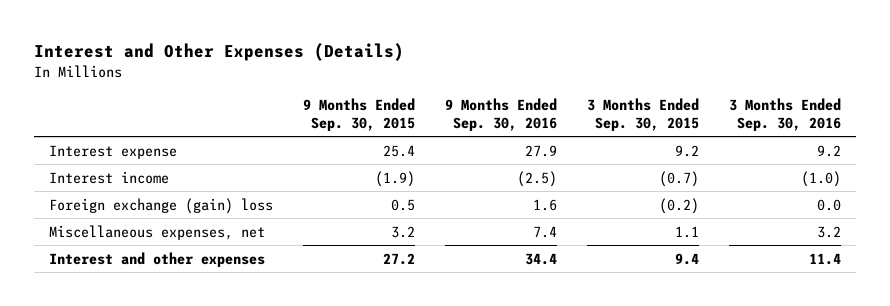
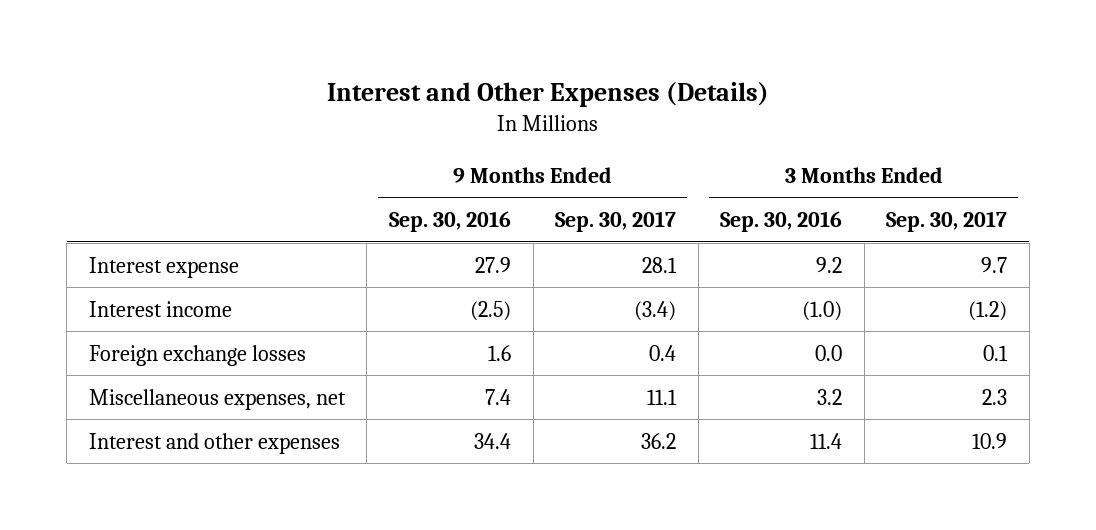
- | 9 Months Ended Sep. 30, 2015 | 9 Months Ended Sep. 30, 2016 | 3 Months Ended Sep. 30, 2015 | 3 Months Ended Sep. 30, 2016
+ | 9 Months Ended Sep. 30, 2016 | 9 Months Ended Sep. 30, 2017 | 3 Months Ended Sep. 30, 2016 | 3 Months Ended Sep. 30, 2017
- Foreign exchange (gain) loss | 0.5 | 1.6 | (0.2) | 0.0
+ Foreign exchange losses | 1.6 | 0.4 | 0.0 | 0.1

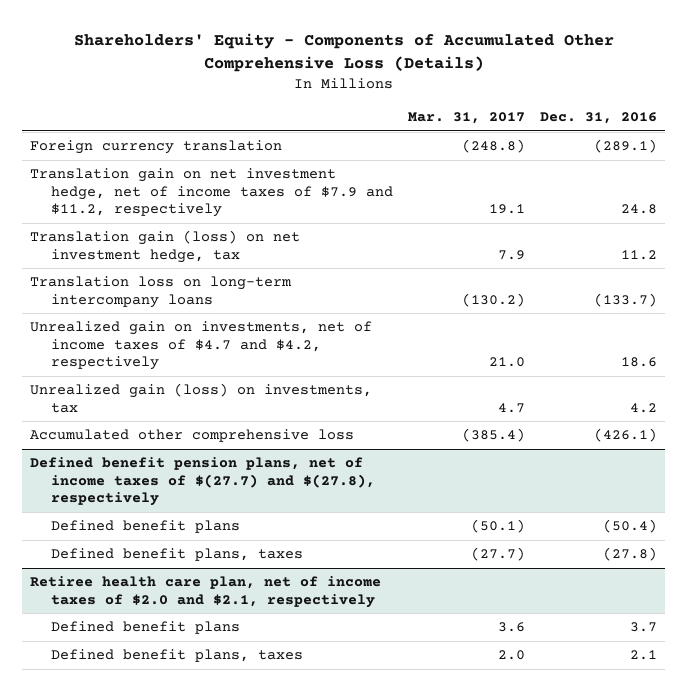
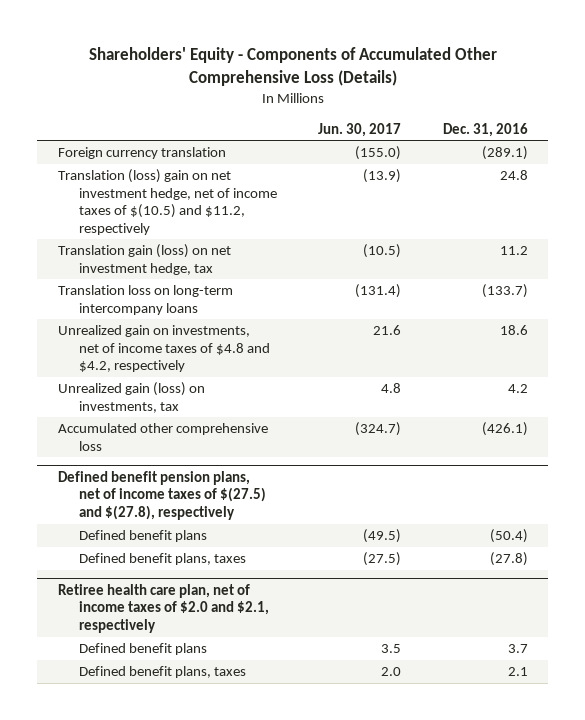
- | Mar. 31, 2017 | Dec. 31, 2016
+ | Jun. 30, 2017 | Dec. 31, 2016
- Translation gain on net investment hedge, net of income taxes of $7.9 and $11.2, respectively | 19.1 | 24.8
+ Translation (loss) gain on net investment hedge, net of income taxes of $(10.5) and $11.2, respectively | (13.9) | 24.8
- Unrealized gain on investments, net of income taxes of $4.7 and $4.2, respectively | 21.0 | 18.6
+ Unrealized gain on investments, net of income taxes of $4.8 and $4.2, respectively | 21.6 | 18.6
- Defined benefit pension plans, net of income taxes of $(27.7) and $(27.8), respectively
+ Defined benefit pension plans, net of income taxes of $(27.5) and $(27.8), respectively

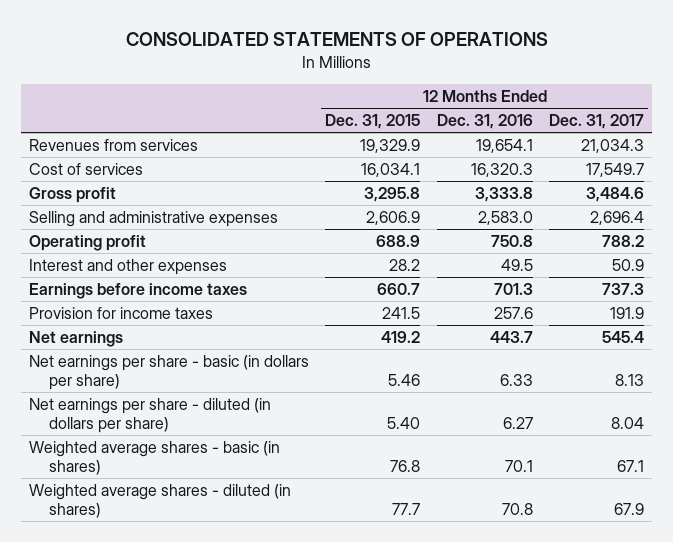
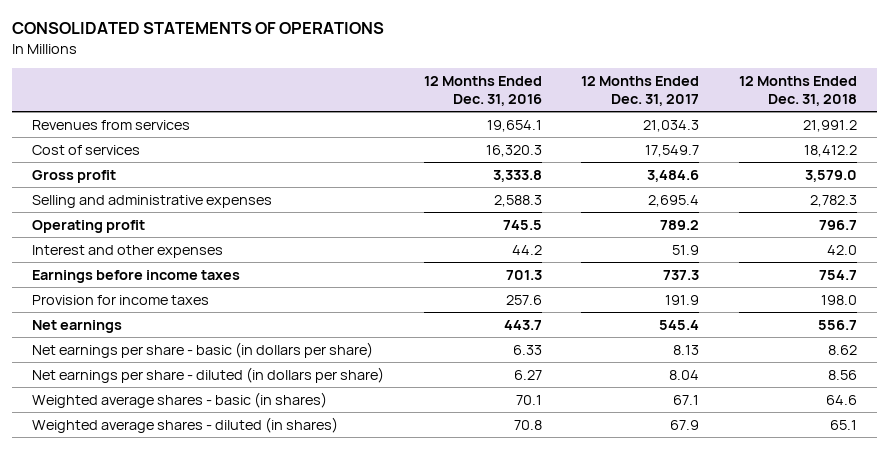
- | 12 Months Ended Dec. 31, 2015 | 12 Months Ended Dec. 31, 2016 | 12 Months Ended Dec. 31, 2017
+ | 12 Months Ended Dec. 31, 2016 | 12 Months Ended Dec. 31, 2017 | 12 Months Ended Dec. 31, 2018
- Selling and administrative expenses | 2,606.9 | 2,583.0 | 2,696.4
- Operating profit | 688.9 | 750.8 | 788.2
- Interest and other expenses | 28.2 | 49.5 | 50.9
+ Selling and administrative expenses | 2,588.3 | 2,695.4 | 2,782.3
+ Operating profit | 745.5 | 789.2 | 796.7
+ Interest and other expenses | 44.2 | 51.9 | 42.0

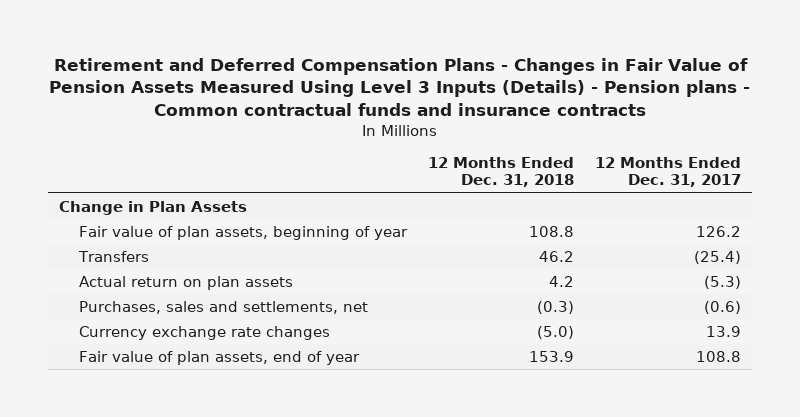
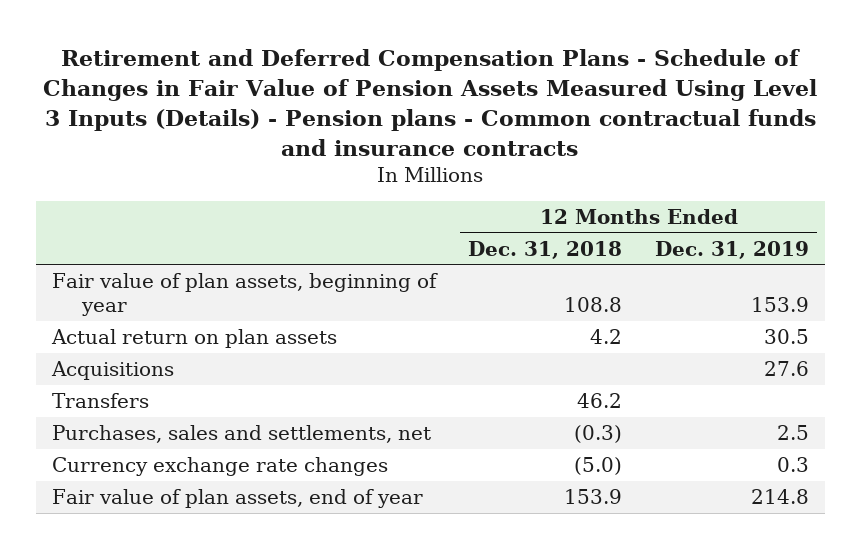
- Retirement and Deferred Compensation Plans - Changes in Fair Value of Pension Assets Measured Using Level 3 Inputs (Details) - Pension plans - Common contractual funds and insurance contracts
+ Retirement and Deferred Compensation Plans - Schedule of Changes in Fair Value of Pension Assets Measured Using Level 3 Inputs (Details) - Pension plans - Common contractual funds and insurance contracts
- | 12 Months Ended Dec. 31, 2018 | 12 Months Ended Dec. 31, 2017
+ | 12 Months Ended Dec. 31, 2018 | 12 Months Ended Dec. 31, 2019
- Change in Plan Assets
+ Acquisitions | | 27.6
moved down: Transfers | 46.2 |

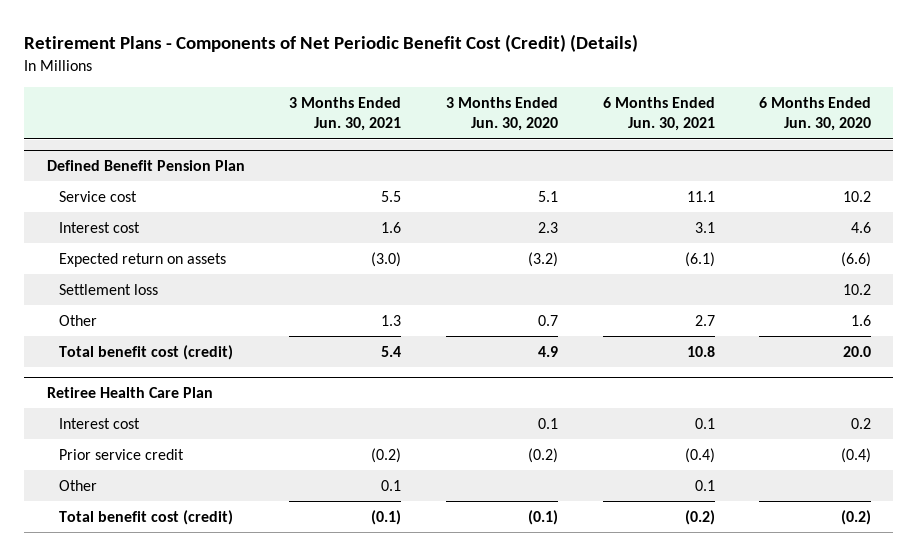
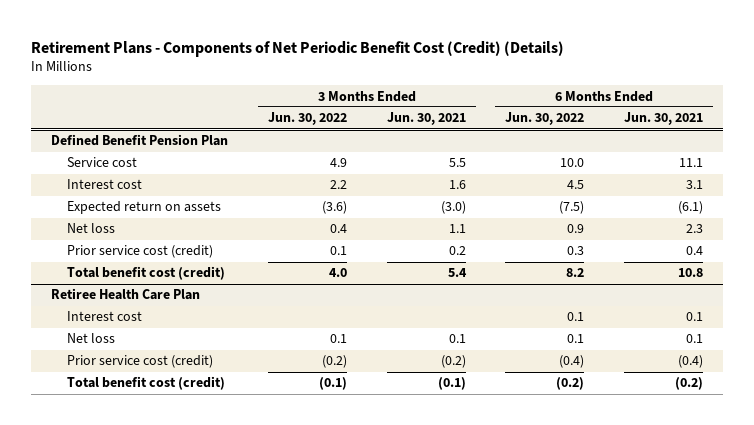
- | 3 Months Ended Jun. 30, 2021 | 3 Months Ended Jun. 30, 2020 | 6 Months Ended Jun. 30, 2021 | 6 Months Ended Jun. 30, 2020
+ | 3 Months Ended Jun. 30, 2022 | 3 Months Ended Jun. 30, 2021 | 6 Months Ended Jun. 30, 2022 | 6 Months Ended Jun. 30, 2021
@ Defined Benefit Pension Plan
- Settlement loss | | | | 10.2
- Other | 1.3 | 0.7 | 2.7 | 1.6
+ Net loss | 0.4 | 1.1 | 0.9 | 2.3
+ Prior service cost (credit) | 0.1 | 0.2 | 0.3 | 0.4
@ Retiree Health Care Plan
- Prior service credit | (0.2) | (0.2) | (0.4) | (0.4)
- Other | 0.1 | | 0.1 |
+ Net loss | 0.1 | 0.1 | 0.1 | 0.1
+ Prior service cost (credit) | (0.2) | (0.2) | (0.4) | (0.4)

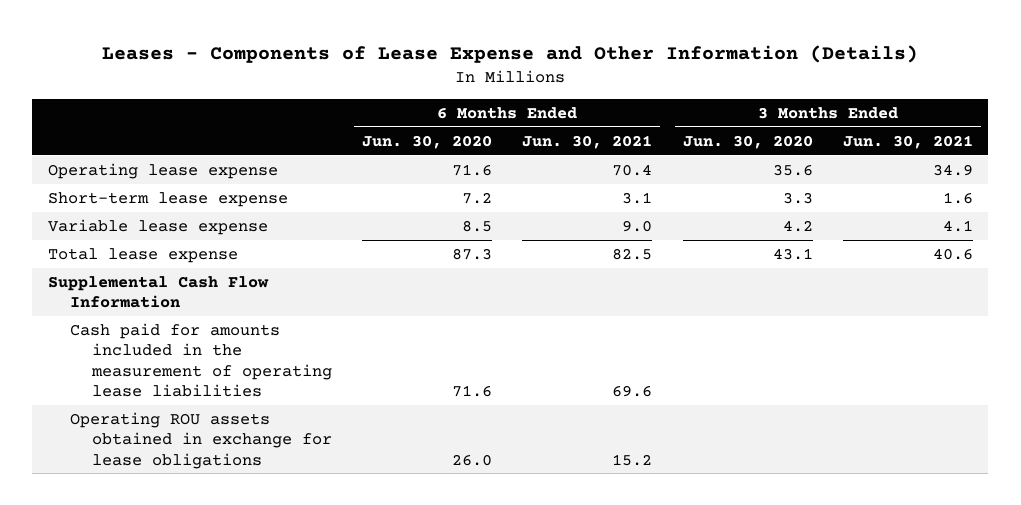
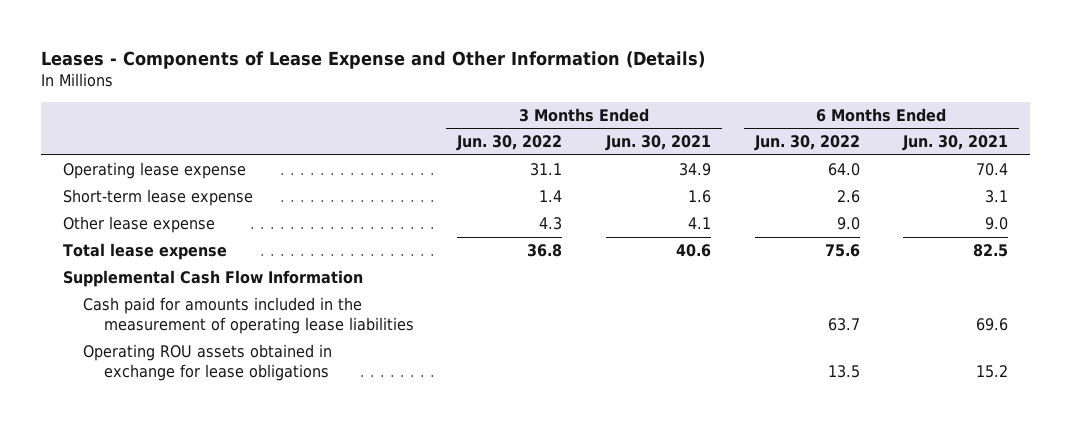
- | 6 Months Ended Jun. 30, 2020 | 6 Months Ended Jun. 30, 2021 | 3 Months Ended Jun. 30, 2020 | 3 Months Ended Jun. 30, 2021
+ | 3 Months Ended Jun. 30, 2022 | 3 Months Ended Jun. 30, 2021 | 6 Months Ended Jun. 30, 2022 | 6 Months Ended Jun. 30, 2021
- Variable lease expense | 8.5 | 9.0 | 4.2 | 4.1
+ Other lease expense | 4.3 | 4.1 | 9.0 | 9.0

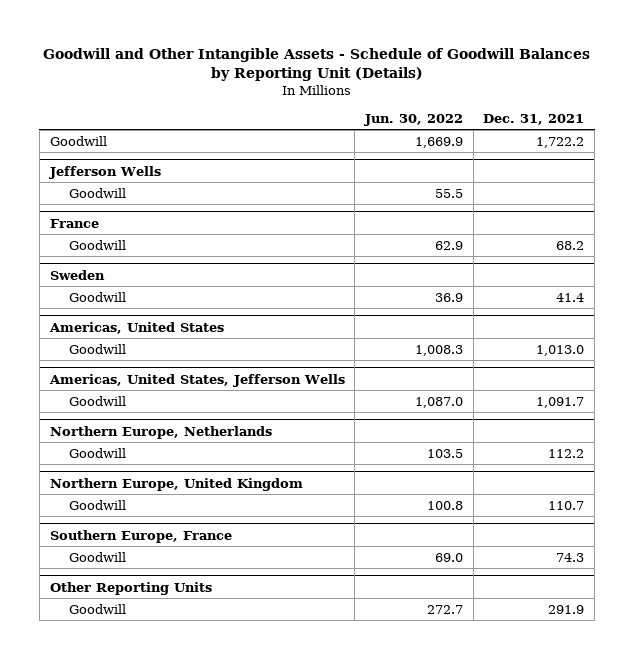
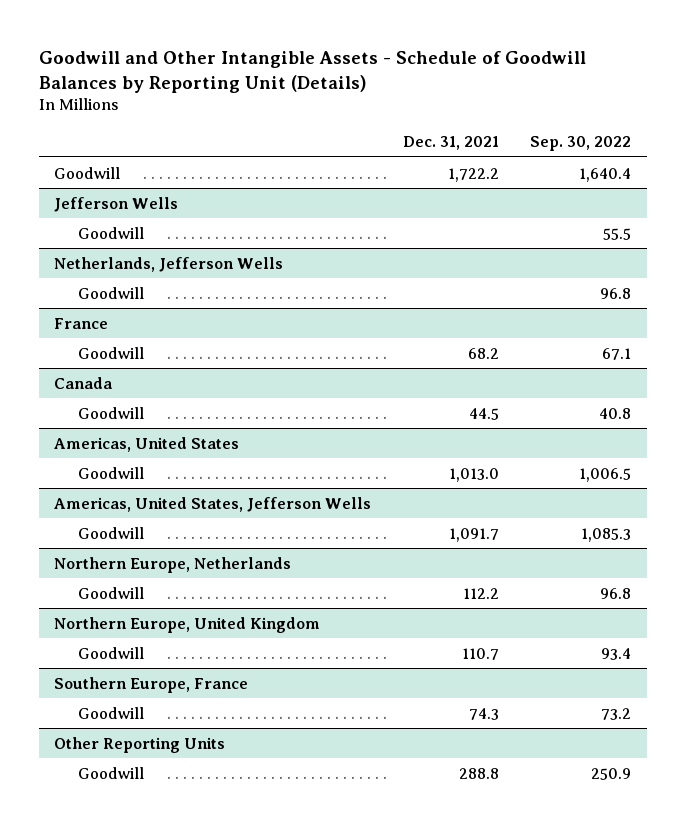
- | Jun. 30, 2022 | Dec. 31, 2021
+ | Dec. 31, 2021 | Sep. 30, 2022
+ Netherlands, Jefferson Wells
+ Goodwill | | 96.8
- Sweden
- Goodwill | 36.9 | 41.4
+ Canada
+ Goodwill | 44.5 | 40.8
@ Other Reporting Units
- Goodwill | 272.7 | 291.9
+ Goodwill | 288.8 | 250.9

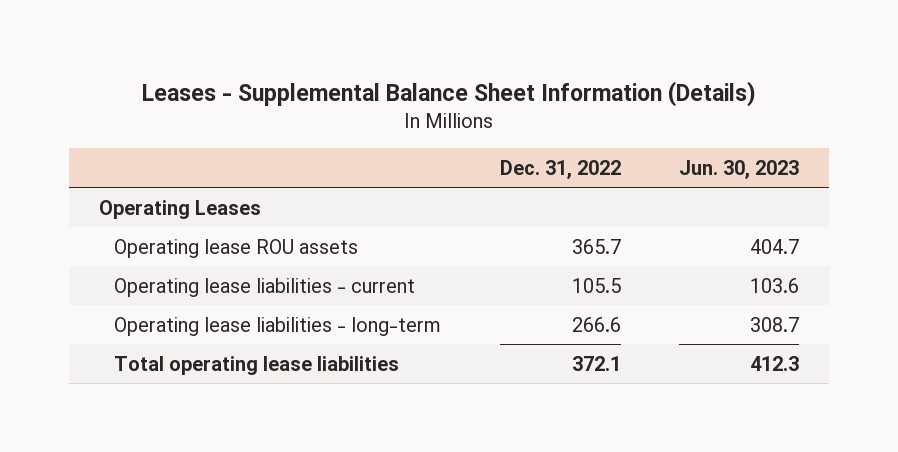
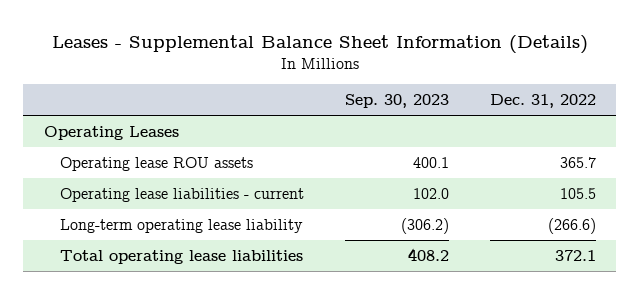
- | Dec. 31, 2022 | Jun. 30, 2023
+ | Sep. 30, 2023 | Dec. 31, 2022
- Operating lease liabilities - long-term | 266.6 | 308.7
+ Long-term operating lease liability | (306.2) | (266.6)

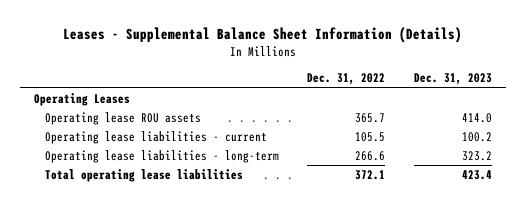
- | Sep. 30, 2023 | Dec. 31, 2022
+ | Dec. 31, 2022 | Dec. 31, 2023
- Long-term operating lease liability | (306.2) | (266.6)
+ Operating lease liabilities - long-term | 266.6 | 323.2

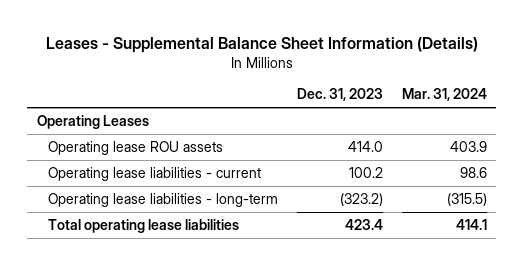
- | Dec. 31, 2022 | Dec. 31, 2023
+ | Dec. 31, 2023 | Mar. 31, 2024
- Operating lease liabilities - long-term | 266.6 | 323.2
+ Operating lease liabilities - long-term | (323.2) | (315.5)

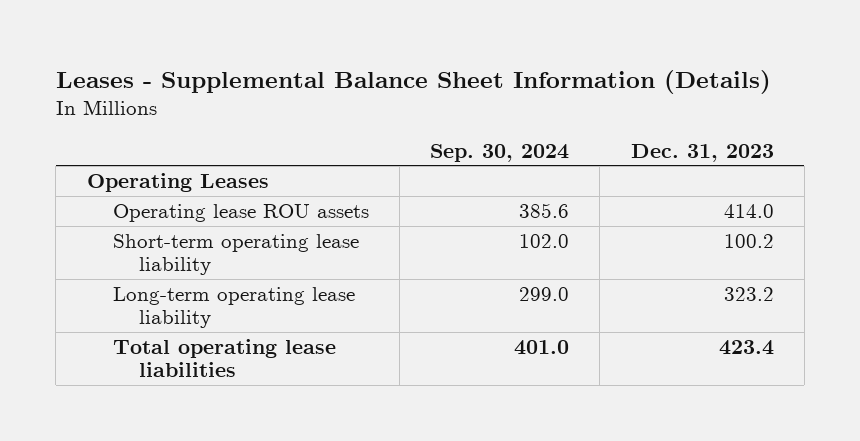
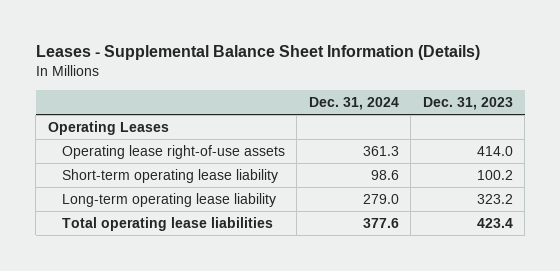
- | Sep. 30, 2024 | Dec. 31, 2023
+ | Dec. 31, 2024 | Dec. 31, 2023
- Operating lease ROU assets | 385.6 | 414.0
+ Operating lease right-of-use assets | 361.3 | 414.0

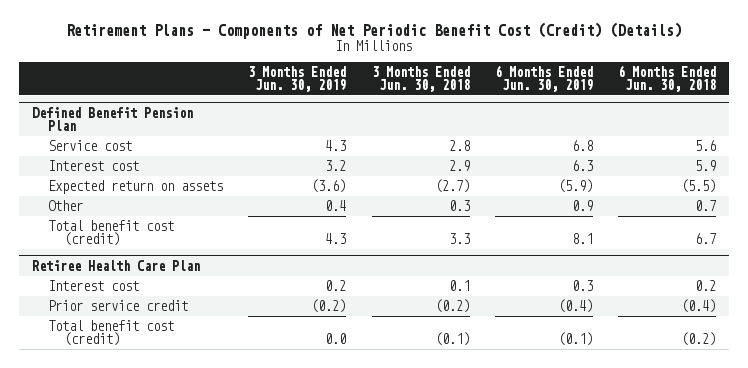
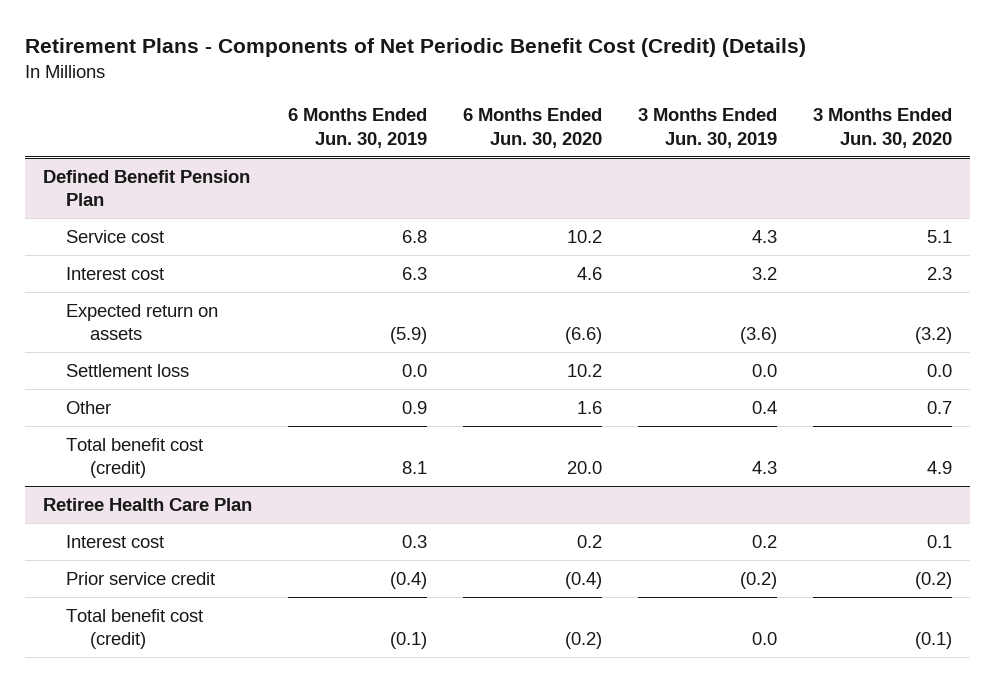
- | 3 Months Ended Jun. 30, 2019 | 3 Months Ended Jun. 30, 2018 | 6 Months Ended Jun. 30, 2019 | 6 Months Ended Jun. 30, 2018
+ | 6 Months Ended Jun. 30, 2019 | 6 Months Ended Jun. 30, 2020 | 3 Months Ended Jun. 30, 2019 | 3 Months Ended Jun. 30, 2020
@ Defined Benefit Pension Plan
+ Settlement loss | 0.0 | 10.2 | 0.0 | 0.0

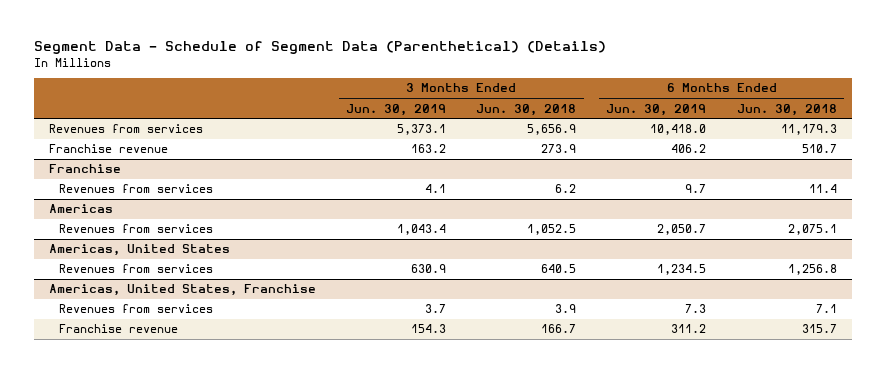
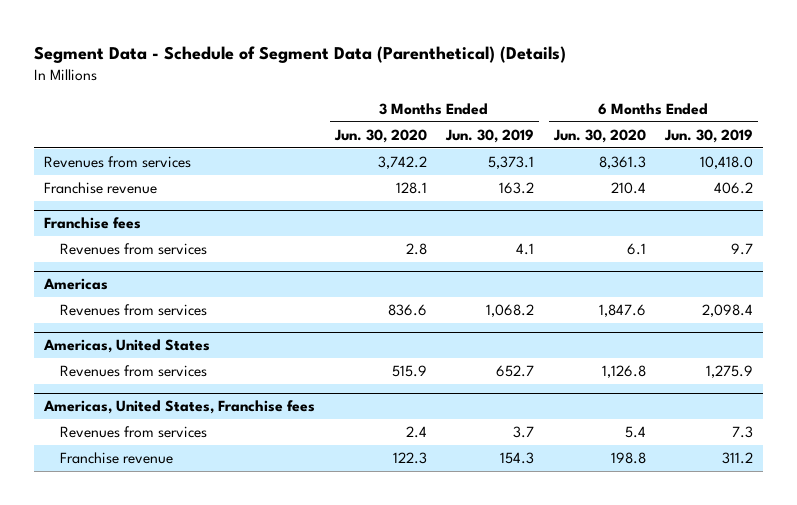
- | 3 Months Ended Jun. 30, 2019 | 3 Months Ended Jun. 30, 2018 | 6 Months Ended Jun. 30, 2019 | 6 Months Ended Jun. 30, 2018
+ | 3 Months Ended Jun. 30, 2020 | 3 Months Ended Jun. 30, 2019 | 6 Months Ended Jun. 30, 2020 | 6 Months Ended Jun. 30, 2019
- Franchise
+ Franchise fees
@ Americas
- Revenues from services | 1,043.4 | 1,052.5 | 2,050.7 | 2,075.1
+ Revenues from services | 836.6 | 1,068.2 | 1,847.6 | 2,098.4
@ Americas, United States
- Revenues from services | 630.9 | 640.5 | 1,234.5 | 1,256.8
- Americas, United States, Franchise
@ Americas, United States
+ Revenues from services | 515.9 | 652.7 | 1,126.8 | 1,275.9
+ Americas, United States, Franchise fees

